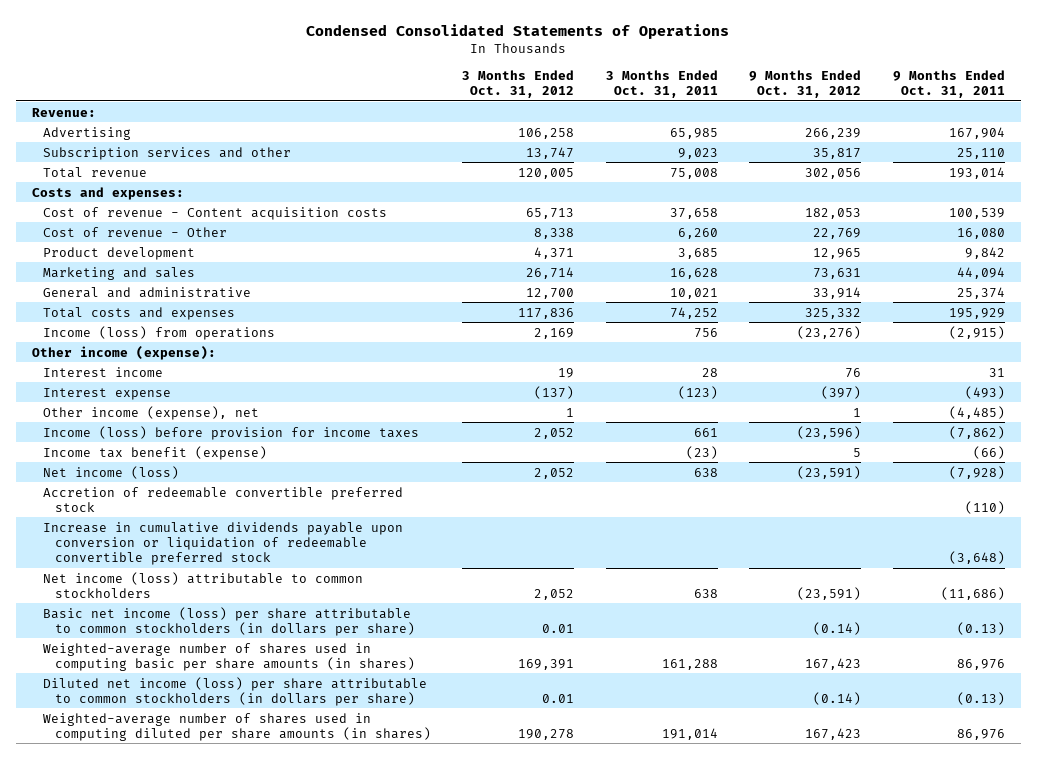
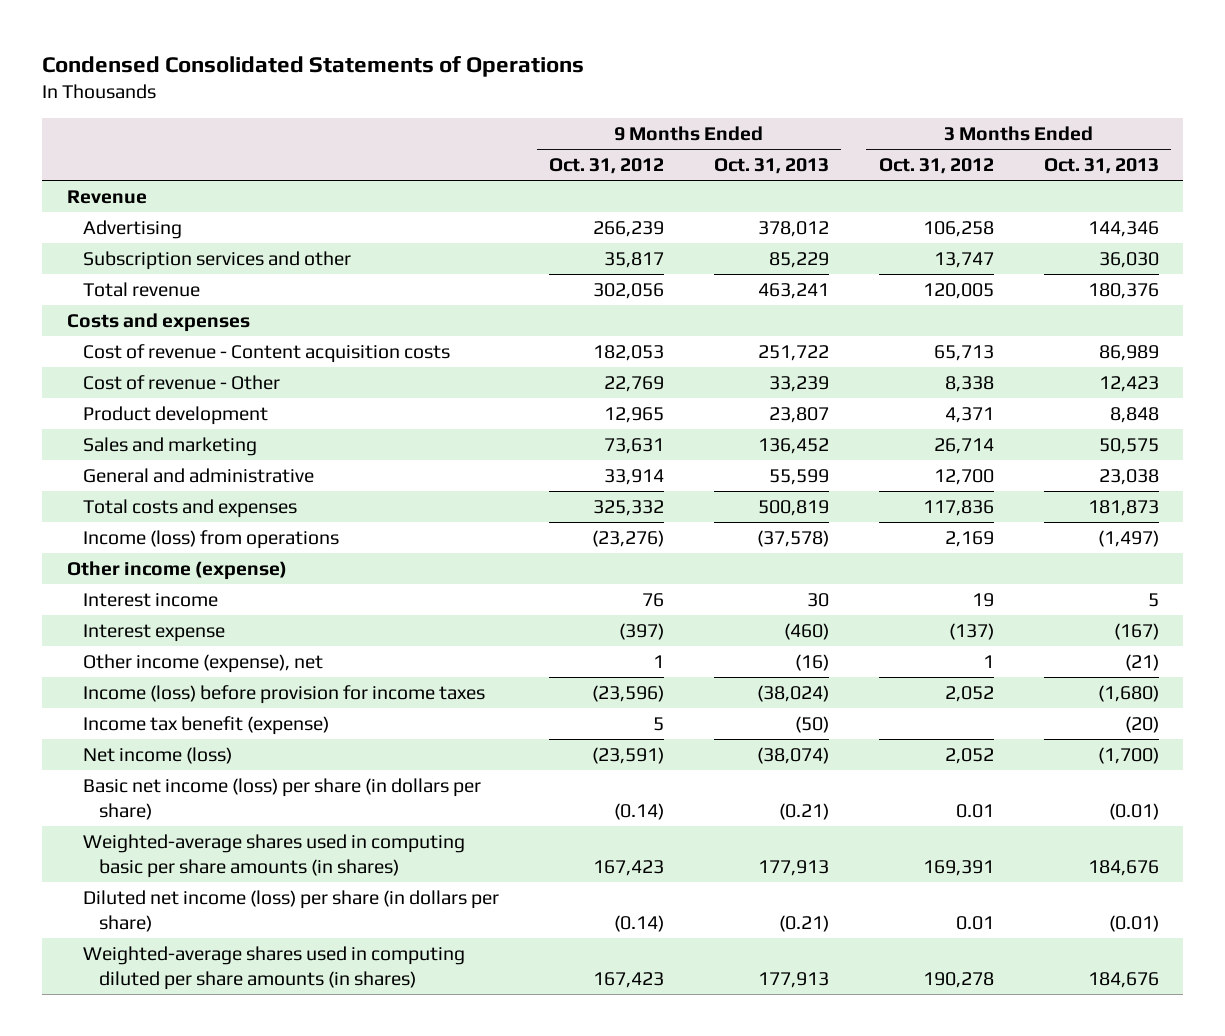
- | 3 Months Ended Oct. 31, 2012 | 3 Months Ended Oct. 31, 2011 | 9 Months Ended Oct. 31, 2012 | 9 Months Ended Oct. 31, 2011
+ | 9 Months Ended Oct. 31, 2012 | 9 Months Ended Oct. 31, 2013 | 3 Months Ended Oct. 31, 2012 | 3 Months Ended Oct. 31, 2013
- Revenue:
+ Revenue
- Costs and expenses:
+ Costs and expenses
- Marketing and sales | 26,714 | 16,628 | 73,631 | 44,094
+ Sales and marketing | 73,631 | 136,452 | 26,714 | 50,575
- Other income (expense):
+ Other income (expense)
- Accretion of redeemable convertible preferred stock | | | | (110)
- Increase in cumulative dividends payable upon conversion or liquidation of redeemable convertible preferred stock | | | | (3,648)
- Net income (loss) attributable to common stockholders | 2,052 | 638 | (23,591) | (11,686)
- Basic net income (loss) per share attributable to common stockholders (in dollars per share) | 0.01 | | (0.14) | (0.13)
- Weighted-average number of shares used in computing basic per share amounts (in shares) | 169,391 | 161,288 | 167,423 | 86,976
- Diluted net income (loss) per share attributable to common stockholders (in dollars per share) | 0.01 | | (0.14) | (0.13)
- Weighted-average number of shares used in computing diluted per share amounts (in shares) | 190,278 | 191,014 | 167,423 | 86,976
+ Basic net income (loss) per share (in dollars per share) | (0.14) | (0.21) | 0.01 | (0.01)
+ Weighted-average shares used in computing basic per share amounts (in shares) | 167,423 | 177,913 | 169,391 | 184,676
+ Diluted net income (loss) per share (in dollars per share) | (0.14) | (0.21) | 0.01 | (0.01)
+ Weighted-average shares used in computing diluted per share amounts (in shares) | 167,423 | 177,913 | 190,278 | 184,676

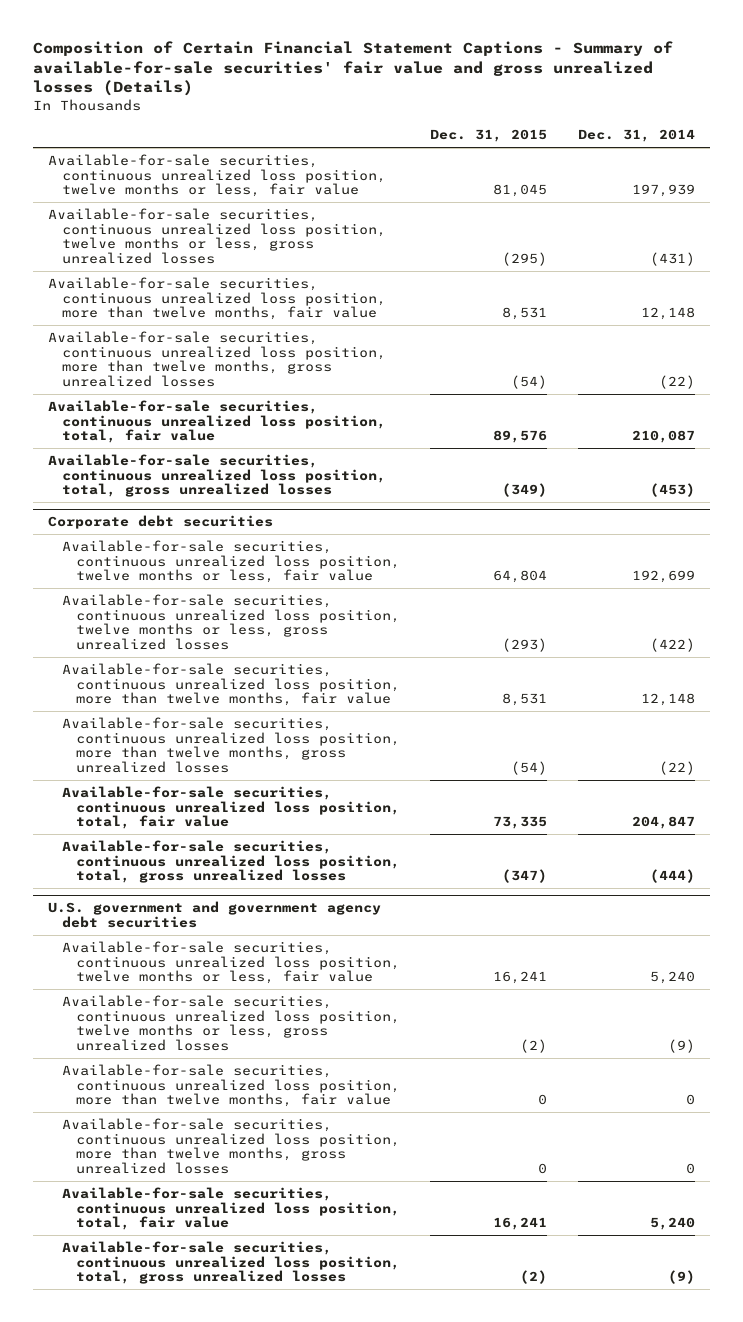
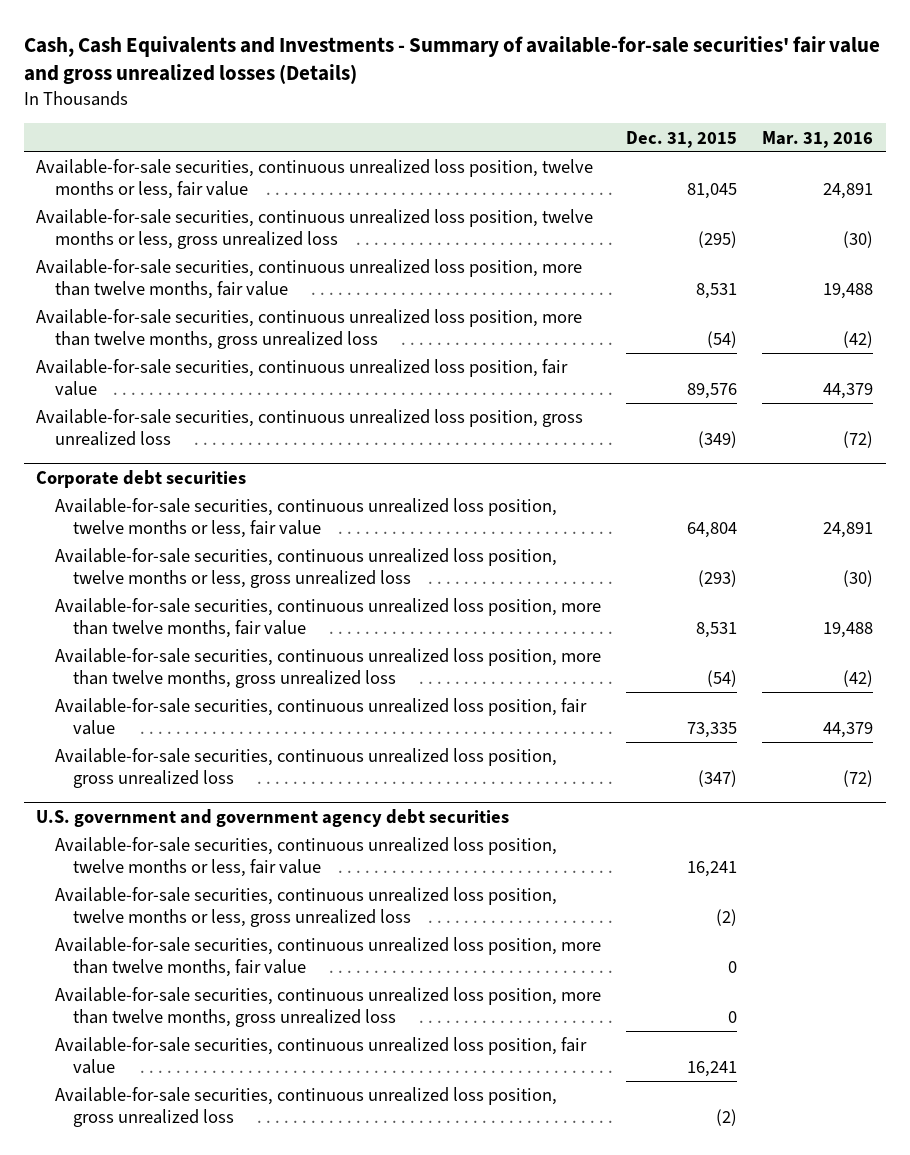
- Composition of Certain Financial Statement Captions - Summary of available-for-sale securities' fair value and gross unrealized losses (Details)
+ Cash, Cash Equivalents and Investments - Summary of available-for-sale securities' fair value and gross unrealized losses (Details)
- | Dec. 31, 2015 | Dec. 31, 2014
+ | Dec. 31, 2015 | Mar. 31, 2016
- Available-for-sale securities, continuous unrealized loss position, twelve months or less, gross unrealized losses | (295) | (431)
+ Available-for-sale securities, continuous unrealized loss position, twelve months or less, gross unrealized loss | (295) | (30)
- Available-for-sale securities, continuous unrealized loss position, more than twelve months, gross unrealized losses | (54) | (22)
- Available-for-sale securities, continuous unrealized loss position, total, fair value | 89,576 | 210,087
- Available-for-sale securities, continuous unrealized loss position, total, gross unrealized losses | (349) | (453)
+ Available-for-sale securities, continuous unrealized loss position, more than twelve months, gross unrealized loss | (54) | (42)
+ Available-for-sale securities, continuous unrealized loss position, fair value | 89,576 | 44,379
+ Available-for-sale securities, continuous unrealized loss position, gross unrealized loss | (349) | (72)
@ Corporate debt securities
- Available-for-sale securities, continuous unrealized loss position, twelve months or less, gross unrealized losses | (293) | (422)
+ Available-for-sale securities, continuous unrealized loss position, twelve months or less, gross unrealized loss | (293) | (30)
- Available-for-sale securities, continuous unrealized loss position, more than twelve months, gross unrealized losses | (54) | (22)
- Available-for-sale securities, continuous unrealized loss position, total, fair value | 73,335 | 204,847
- Available-for-sale securities, continuous unrealized loss position, total, gross unrealized losses | (347) | (444)
+ Available-for-sale securities, continuous unrealized loss position, more than twelve months, gross unrealized loss | (54) | (42)
+ Available-for-sale securities, continuous unrealized loss position, fair value | 73,335 | 44,379
+ Available-for-sale securities, continuous unrealized loss position, gross unrealized loss | (347) | (72)
@ U.S. government and government agency debt securities
- Available-for-sale securities, continuous unrealized loss position, twelve months or less, gross unrealized losses | (2) | (9)
+ Available-for-sale securities, continuous unrealized loss position, twelve months or less, gross unrealized loss | (2) |
- Available-for-sale securities, continuous unrealized loss position, more than twelve months, gross unrealized losses | 0 | 0
- Available-for-sale securities, continuous unrealized loss position, total, fair value | 16,241 | 5,240
- Available-for-sale securities, continuous unrealized loss position, total, gross unrealized losses | (2) | (9)
+ Available-for-sale securities, continuous unrealized loss position, more than twelve months, gross unrealized loss | 0 |
+ Available-for-sale securities, continuous unrealized loss position, fair value | 16,241 |
+ Available-for-sale securities, continuous unrealized loss position, gross unrealized loss | (2) |

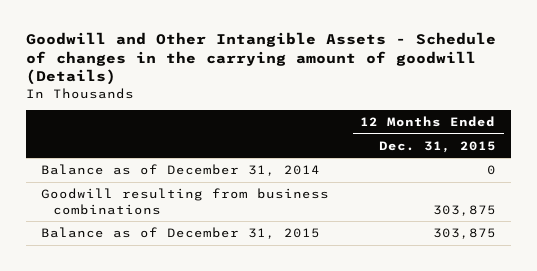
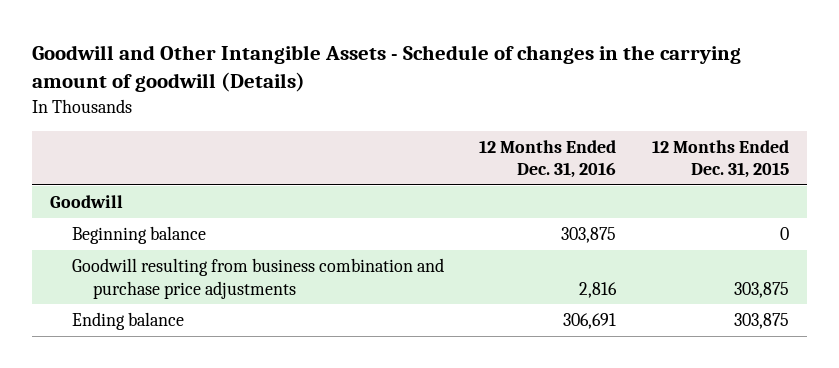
- | 12 Months Ended Dec. 31, 2015
+ | 12 Months Ended Dec. 31, 2016 | 12 Months Ended Dec. 31, 2015
- Balance as of December 31, 2014 | 0
- Goodwill resulting from business combinations | 303,875
- Balance as of December 31, 2015 | 303,875
+ Goodwill
+ Beginning balance | 303,875 | 0
+ Goodwill resulting from business combination and purchase price adjustments | 2,816 | 303,875
+ Ending balance | 306,691 | 303,875

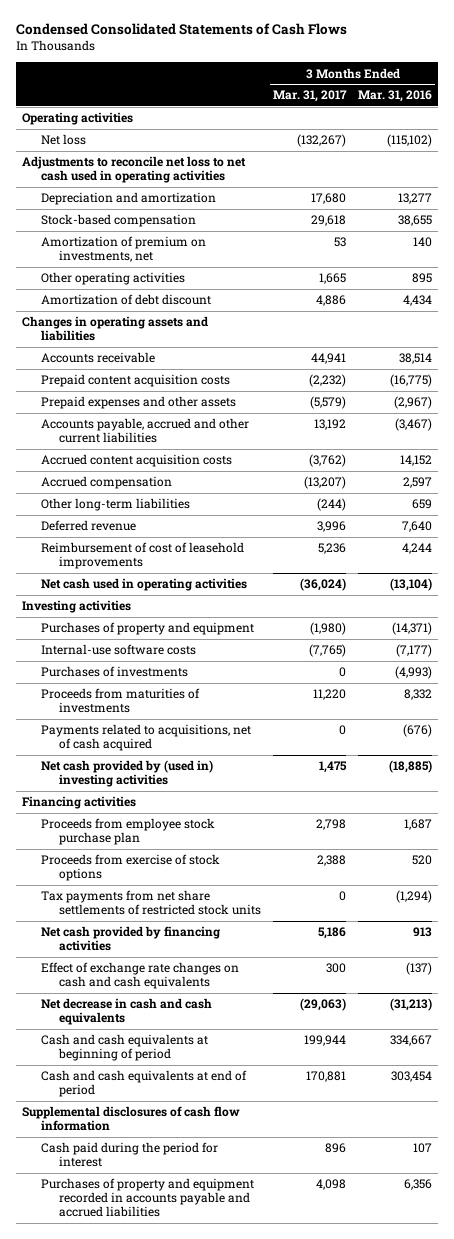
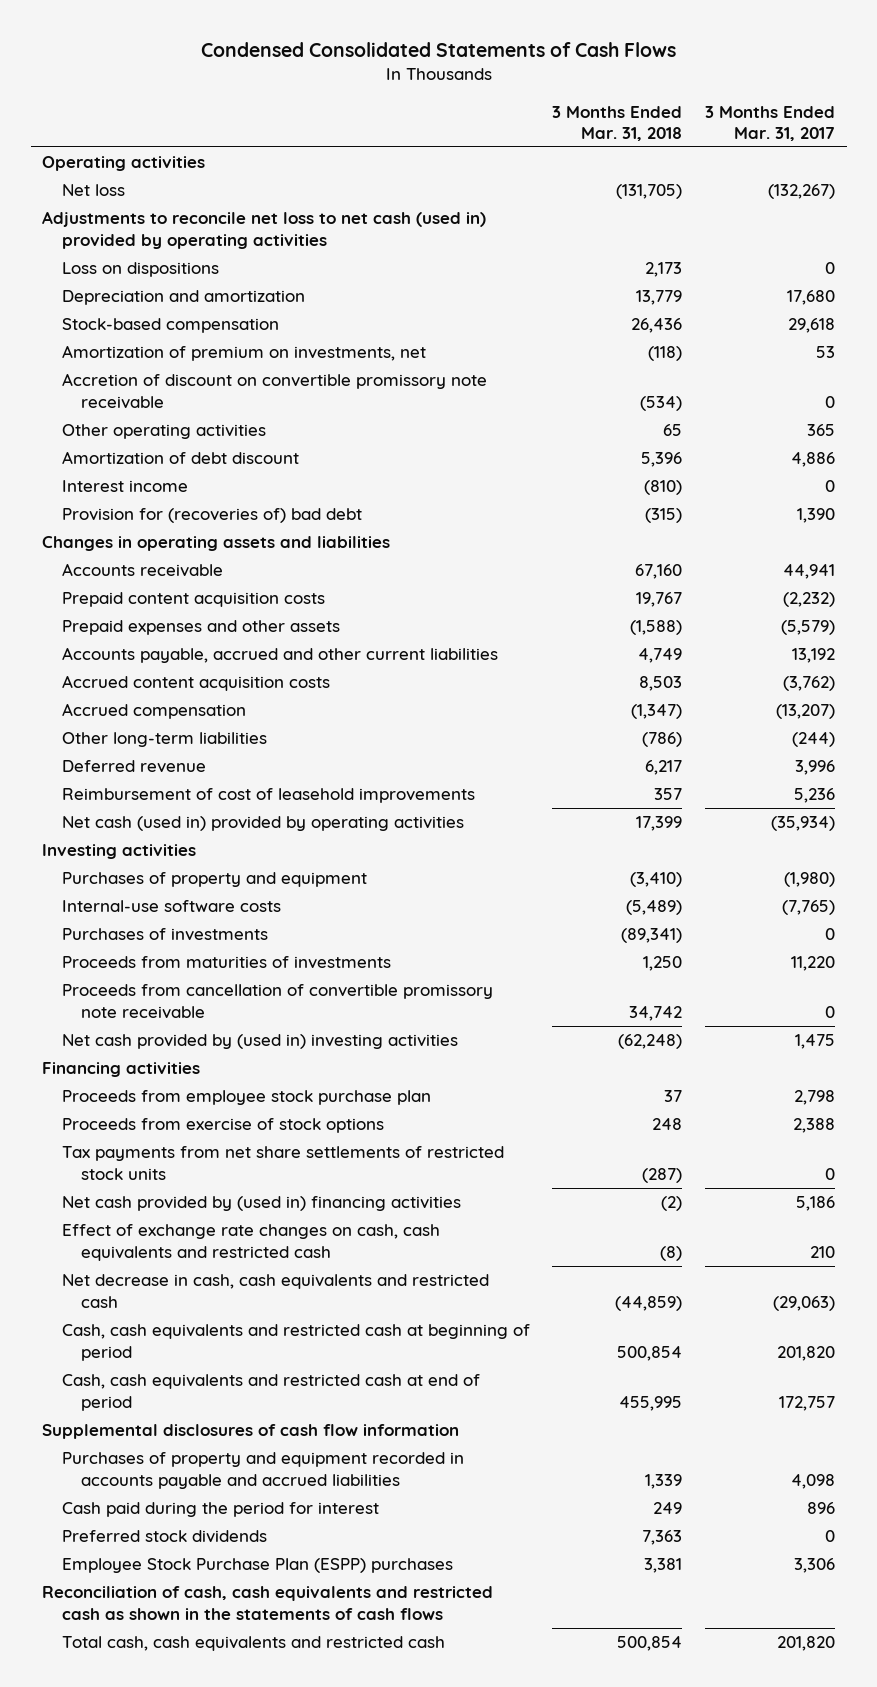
- | 3 Months Ended Mar. 31, 2017 | 3 Months Ended Mar. 31, 2016
+ | 3 Months Ended Mar. 31, 2018 | 3 Months Ended Mar. 31, 2017
- Adjustments to reconcile net loss to net cash used in operating activities
+ Adjustments to reconcile net loss to net cash (used in) provided by operating activities
+ Loss on dispositions | 2,173 | 0
- Other operating activities | 1,665 | 895
+ Accretion of discount on convertible promissory note receivable | (534) | 0
+ Other operating activities | 65 | 365
+ Interest income | (810) | 0
+ Provision for (recoveries of) bad debt | (315) | 1,390
- Net cash used in operating activities | (36,024) | (13,104)
+ Net cash (used in) provided by operating activities | 17,399 | (35,934)
- Payments related to acquisitions, net of cash acquired | 0 | (676)
+ Proceeds from cancellation of convertible promissory note receivable | 34,742 | 0
- Net cash provided by financing activities | 5,186 | 913
- Effect of exchange rate changes on cash and cash equivalents | 300 | (137)
- Net decrease in cash and cash equivalents | (29,063) | (31,213)
- Cash and cash equivalents at beginning of period | 199,944 | 334,667
- Cash and cash equivalents at end of period | 170,881 | 303,454
+ Net cash provided by (used in) financing activities | (2) | 5,186
+ Effect of exchange rate changes on cash, cash equivalents and restricted cash | (8) | 210
+ Net decrease in cash, cash equivalents and restricted cash | (44,859) | (29,063)
+ Cash, cash equivalents and restricted cash at beginning of period | 500,854 | 201,820
+ Cash, cash equivalents and restricted cash at end of period | 455,995 | 172,757
moved down: Cash paid during the period for interest | 249 | 896
+ Preferred stock dividends | 7,363 | 0
+ Employee Stock Purchase Plan (ESPP) purchases | 3,381 | 3,306
+ Reconciliation of cash, cash equivalents and restricted cash as shown in the statements of cash flows
+ Total cash, cash equivalents and restricted cash | 500,854 | 201,820

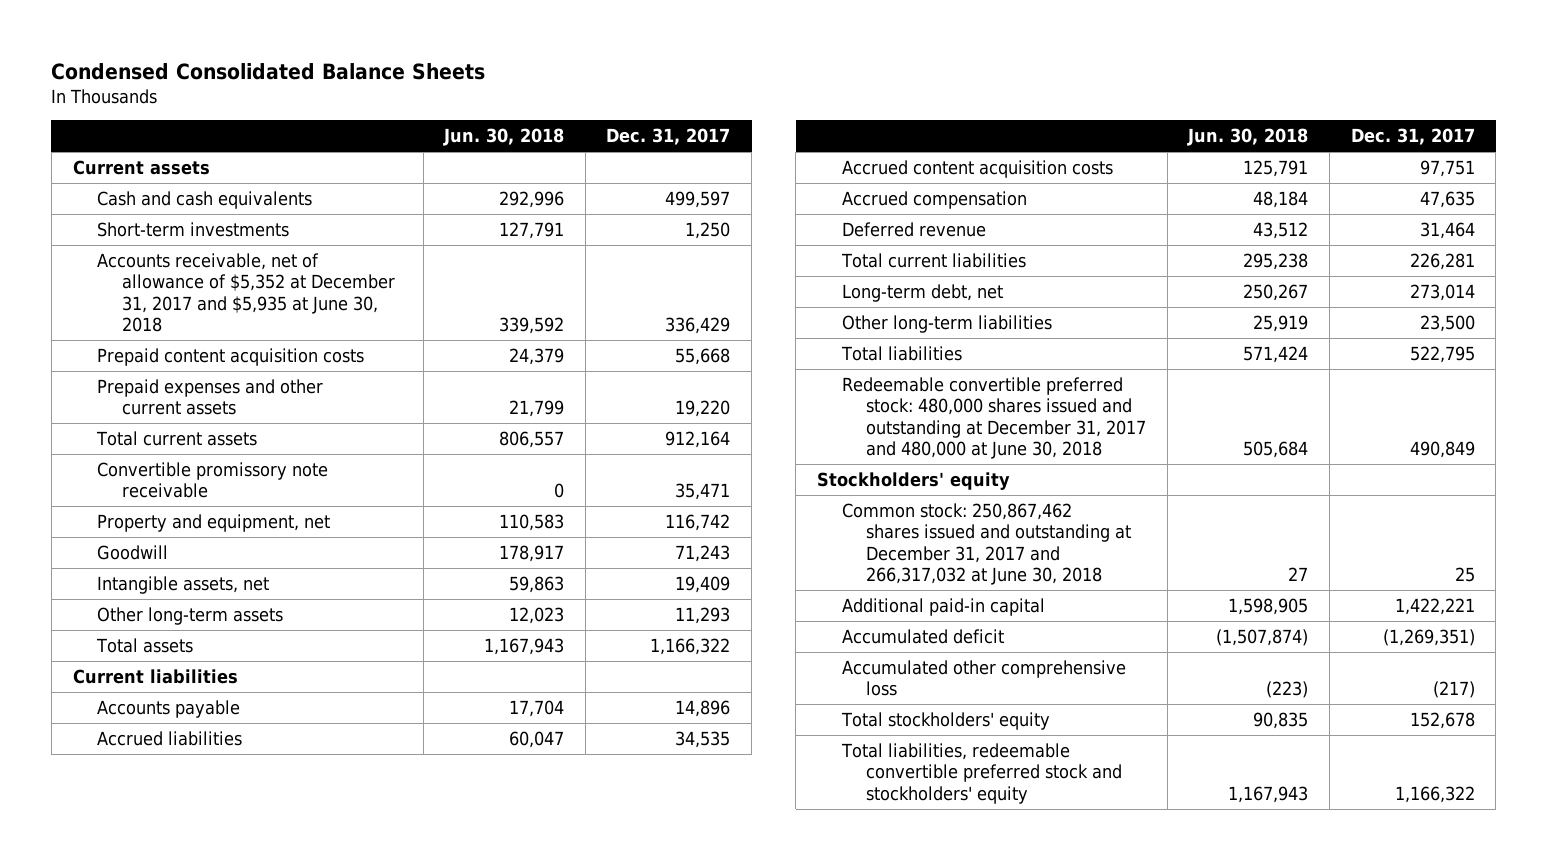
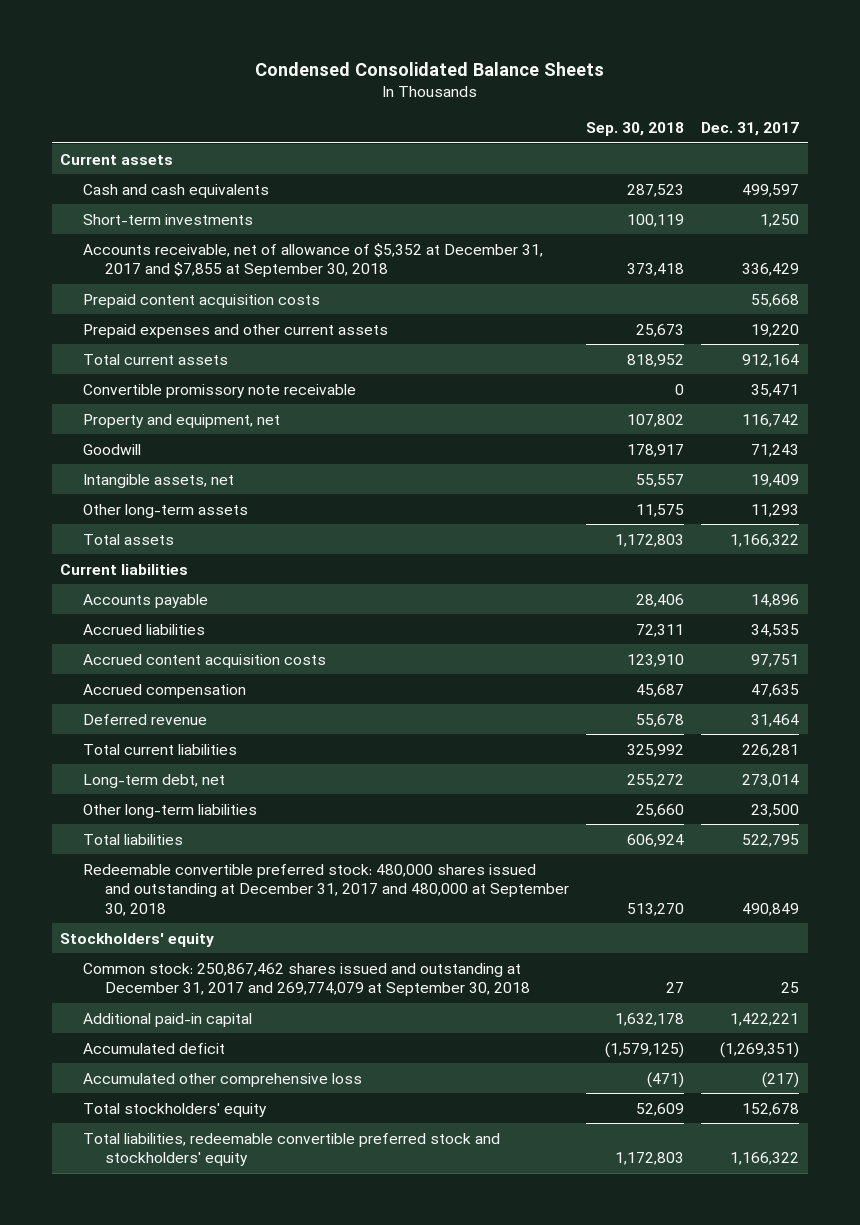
- | Jun. 30, 2018 | Dec. 31, 2017
+ | Sep. 30, 2018 | Dec. 31, 2017
- Accounts receivable, net of allowance of $5,352 at December 31, 2017 and $5,935 at June 30, 2018 | 339,592 | 336,429
+ Accounts receivable, net of allowance of $5,352 at December 31, 2017 and $7,855 at September 30, 2018 | 373,418 | 336,429
- Redeemable convertible preferred stock: 480,000 shares issued and outstanding at December 31, 2017 and 480,000 at June 30, 2018 | 505,684 | 490,849
+ Redeemable convertible preferred stock: 480,000 shares issued and outstanding at December 31, 2017 and 480,000 at September 30, 2018 | 513,270 | 490,849
- Common stock: 250,867,462 shares issued and outstanding at December 31, 2017 and 266,317,032 at June 30, 2018 | 27 | 25
+ Common stock: 250,867,462 shares issued and outstanding at December 31, 2017 and 269,774,079 at September 30, 2018 | 27 | 25

